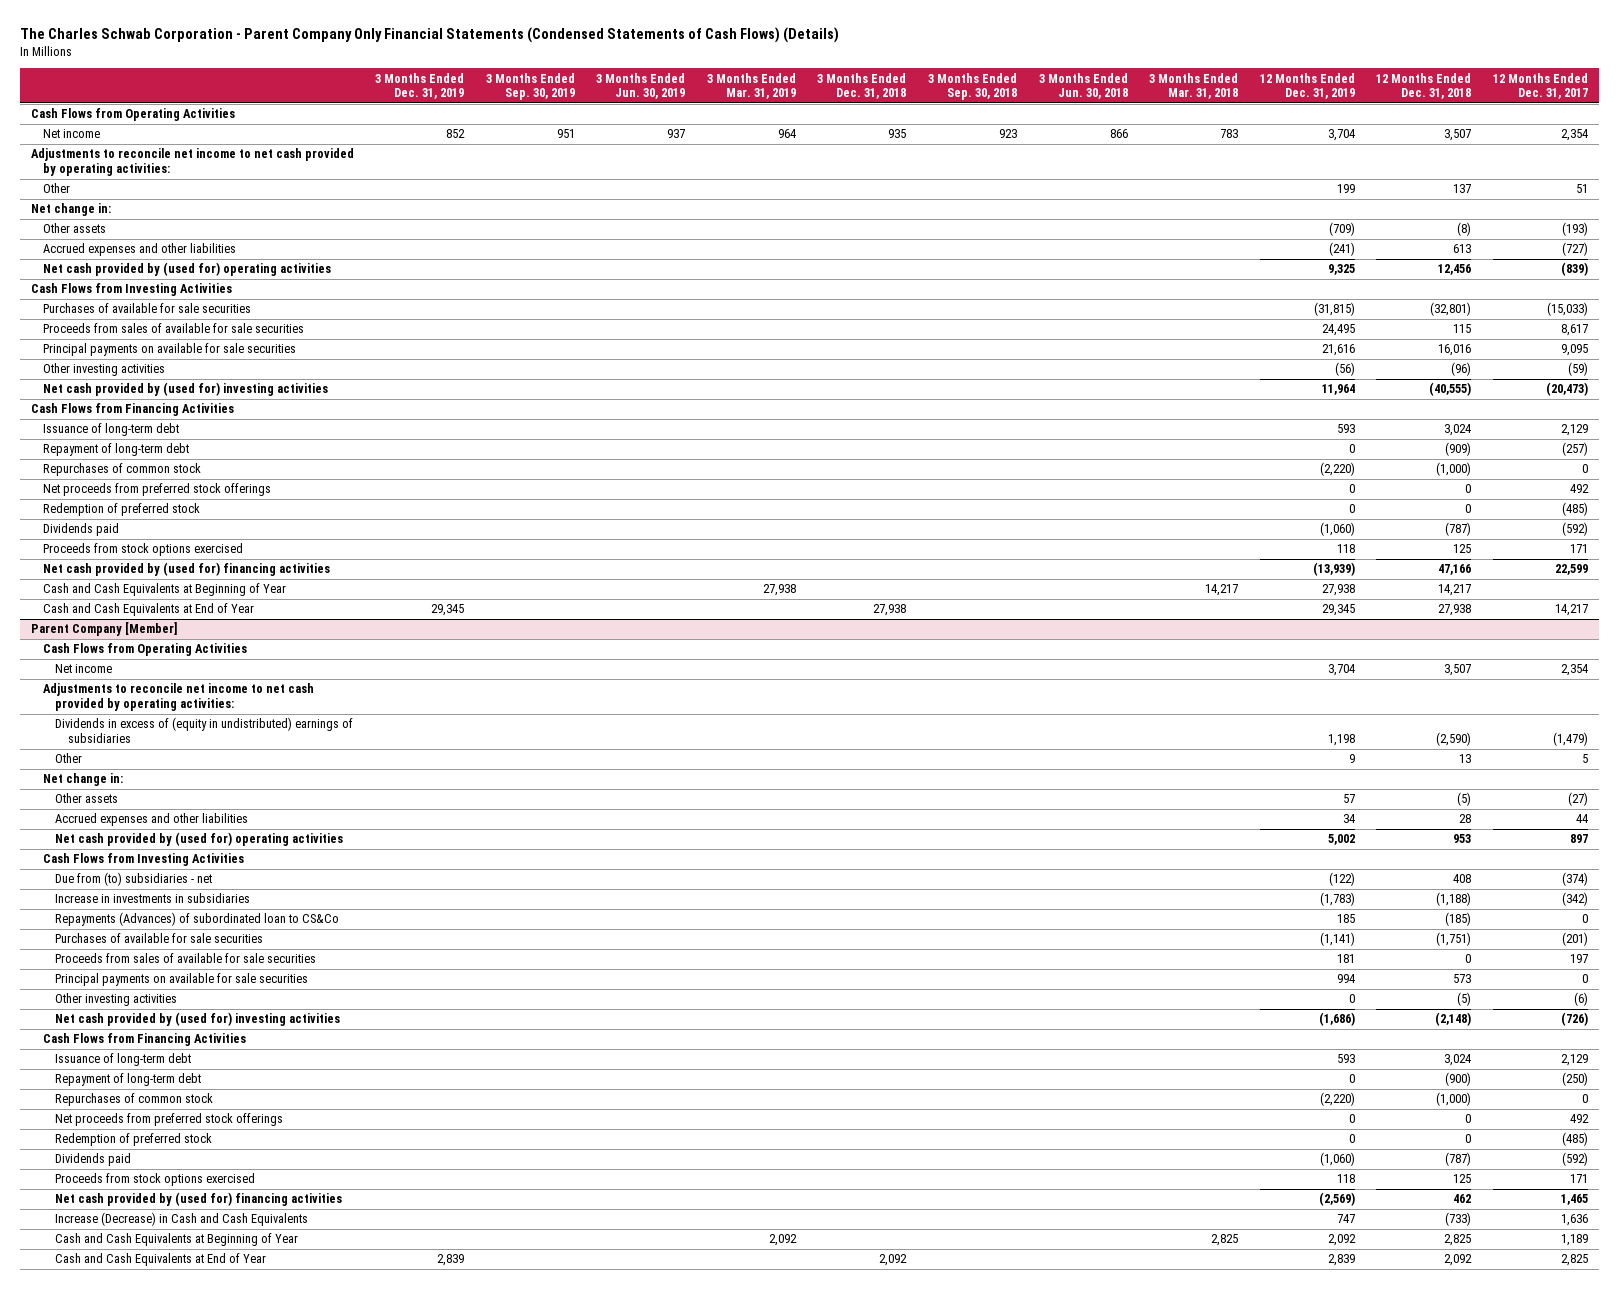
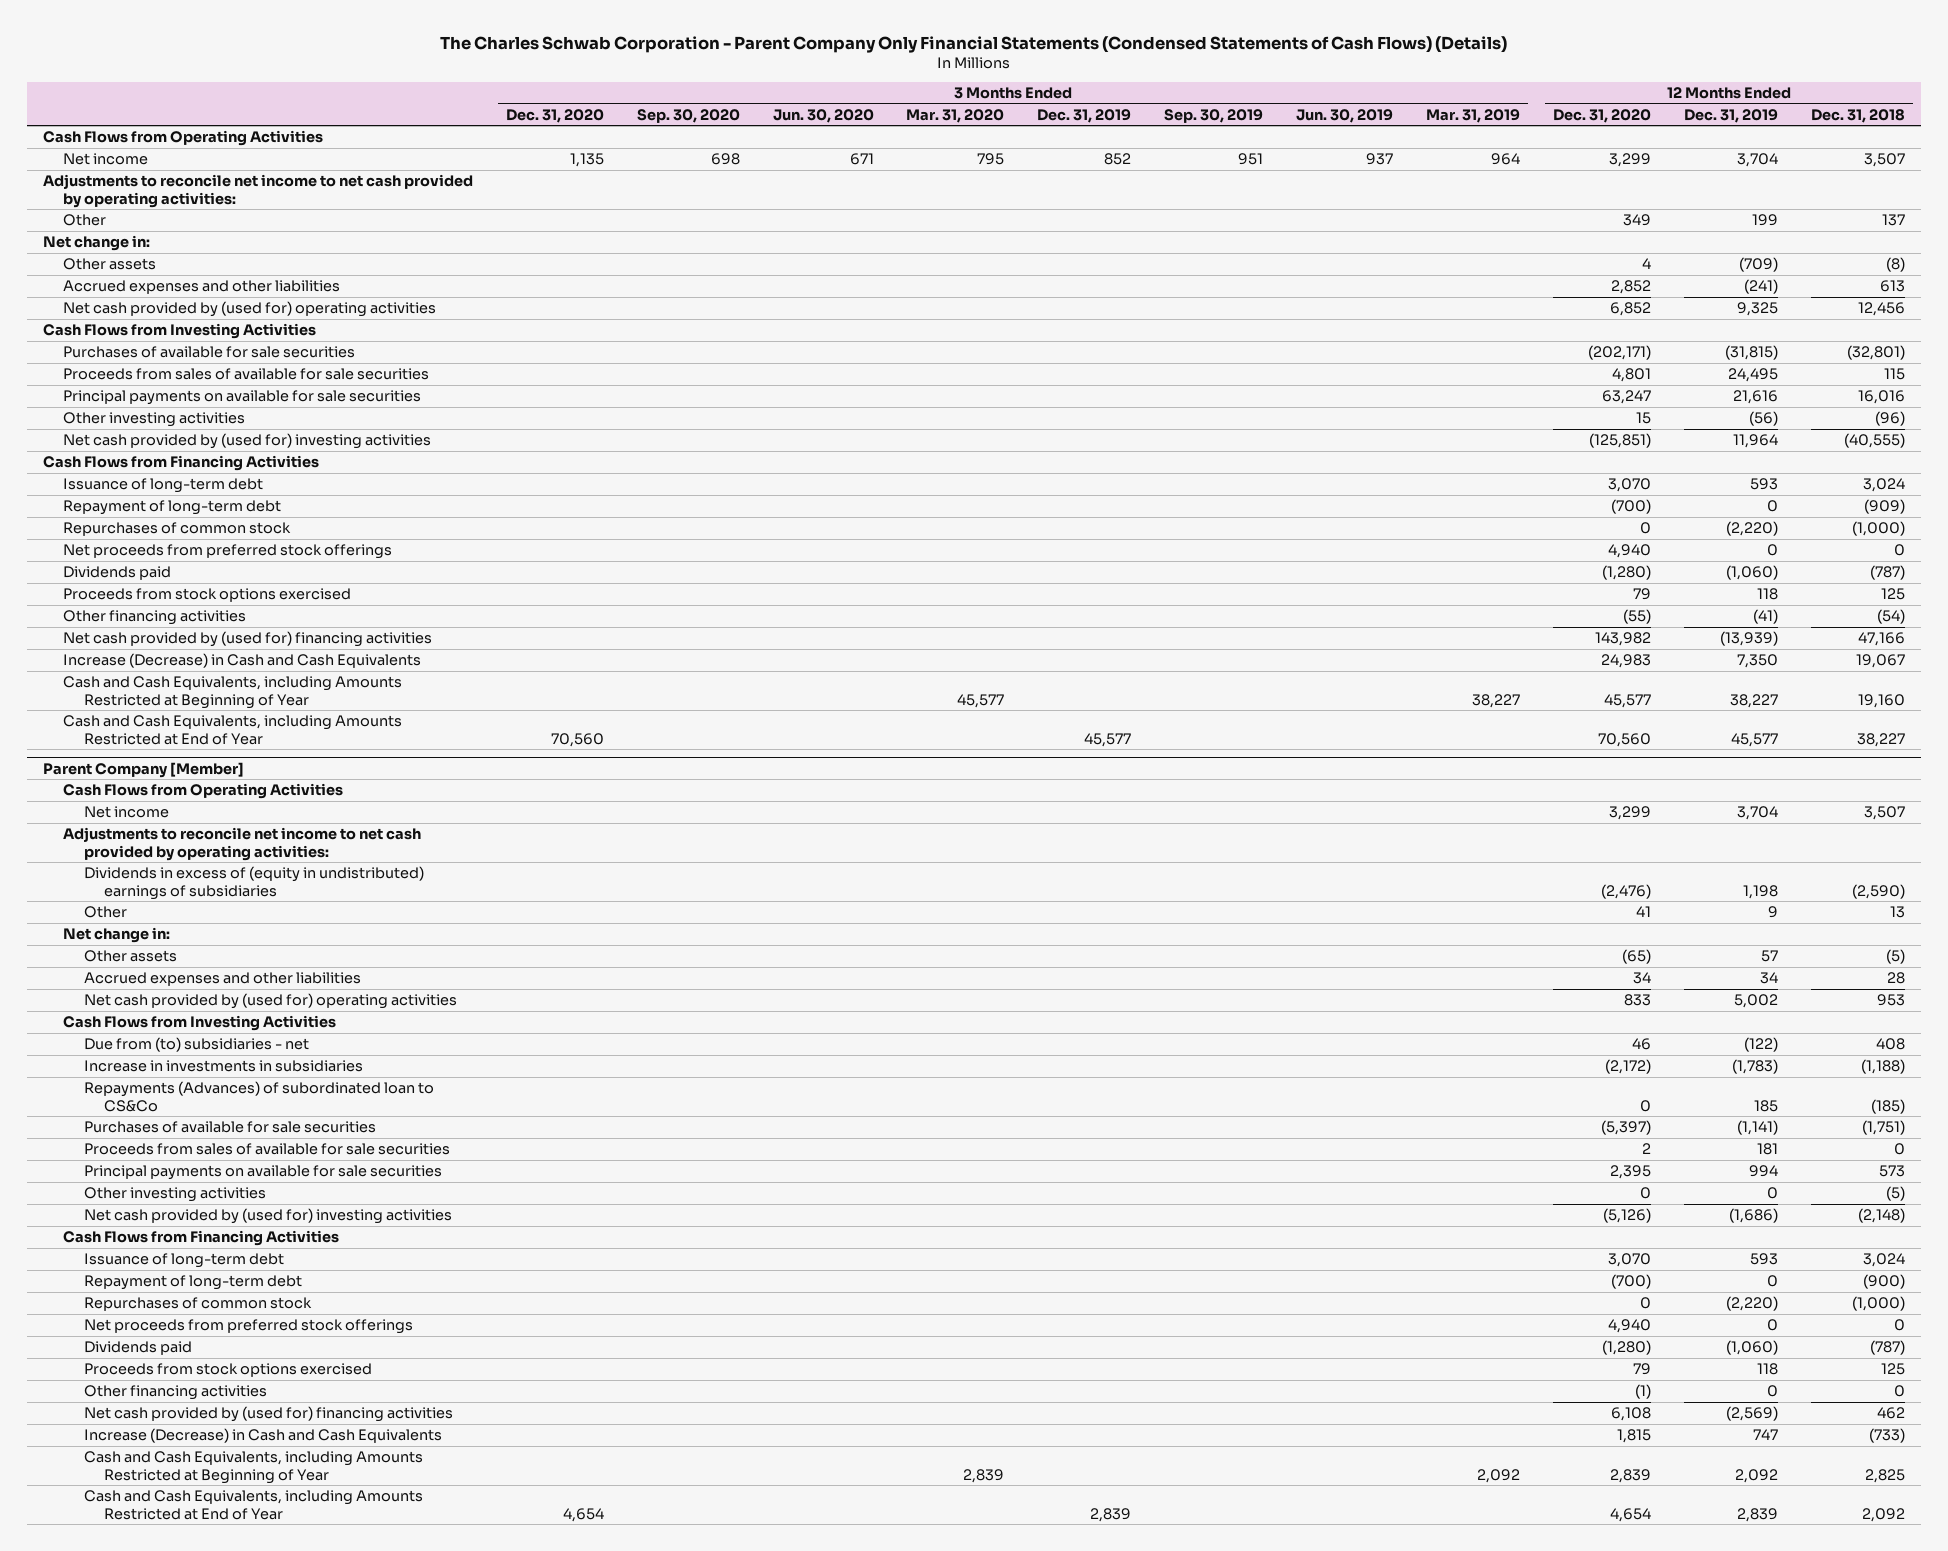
- | 3 Months Ended Dec. 31, 2019 | 3 Months Ended Sep. 30, 2019 | 3 Months Ended Jun. 30, 2019 | 3 Months Ended Mar. 31, 2019 | 3 Months Ended Dec. 31, 2018 | 3 Months Ended Sep. 30, 2018 | 3 Months Ended Jun. 30, 2018 | 3 Months Ended Mar. 31, 2018 | 12 Months Ended Dec. 31, 2019 | 12 Months Ended Dec. 31, 2018 | 12 Months Ended Dec. 31, 2017
+ | 3 Months Ended Dec. 31, 2020 | 3 Months Ended Sep. 30, 2020 | 3 Months Ended Jun. 30, 2020 | 3 Months Ended Mar. 31, 2020 | 3 Months Ended Dec. 31, 2019 | 3 Months Ended Sep. 30, 2019 | 3 Months Ended Jun. 30, 2019 | 3 Months Ended Mar. 31, 2019 | 12 Months Ended Dec. 31, 2020 | 12 Months Ended Dec. 31, 2019 | 12 Months Ended Dec. 31, 2018
- Redemption of preferred stock | | | | | | | | | 0 | 0 | (485)
+ Other financing activities | | | | | | | | | (55) | (41) | (54)
- Cash and Cash Equivalents at Beginning of Year | | | | 27,938 | | | | 14,217 | 27,938 | 14,217 |
- Cash and Cash Equivalents at End of Year | 29,345 | | | | 27,938 | | | | 29,345 | 27,938 | 14,217
+ Increase (Decrease) in Cash and Cash Equivalents | | | | | | | | | 24,983 | 7,350 | 19,067
+ Cash and Cash Equivalents, including Amounts Restricted at Beginning of Year | | | | 45,577 | | | | 38,227 | 45,577 | 38,227 | 19,160
+ Cash and Cash Equivalents, including Amounts Restricted at End of Year | 70,560 | | | | 45,577 | | | | 70,560 | 45,577 | 38,227
@ Parent Company [Member]
- Redemption of preferred stock | | | | | | | | | 0 | 0 | (485)
+ Other financing activities | | | | | | | | | (1) | 0 | 0
- Cash and Cash Equivalents at Beginning of Year | | | | 2,092 | | | | 2,825 | 2,092 | 2,825 | 1,189
- Cash and Cash Equivalents at End of Year | 2,839 | | | | 2,092 | | | | 2,839 | 2,092 | 2,825
+ Cash and Cash Equivalents, including Amounts Restricted at Beginning of Year | | | | 2,839 | | | | 2,092 | 2,839 | 2,092 | 2,825
+ Cash and Cash Equivalents, including Amounts Restricted at End of Year | 4,654 | | | | 2,839 | | | | 4,654 | 2,839 | 2,092

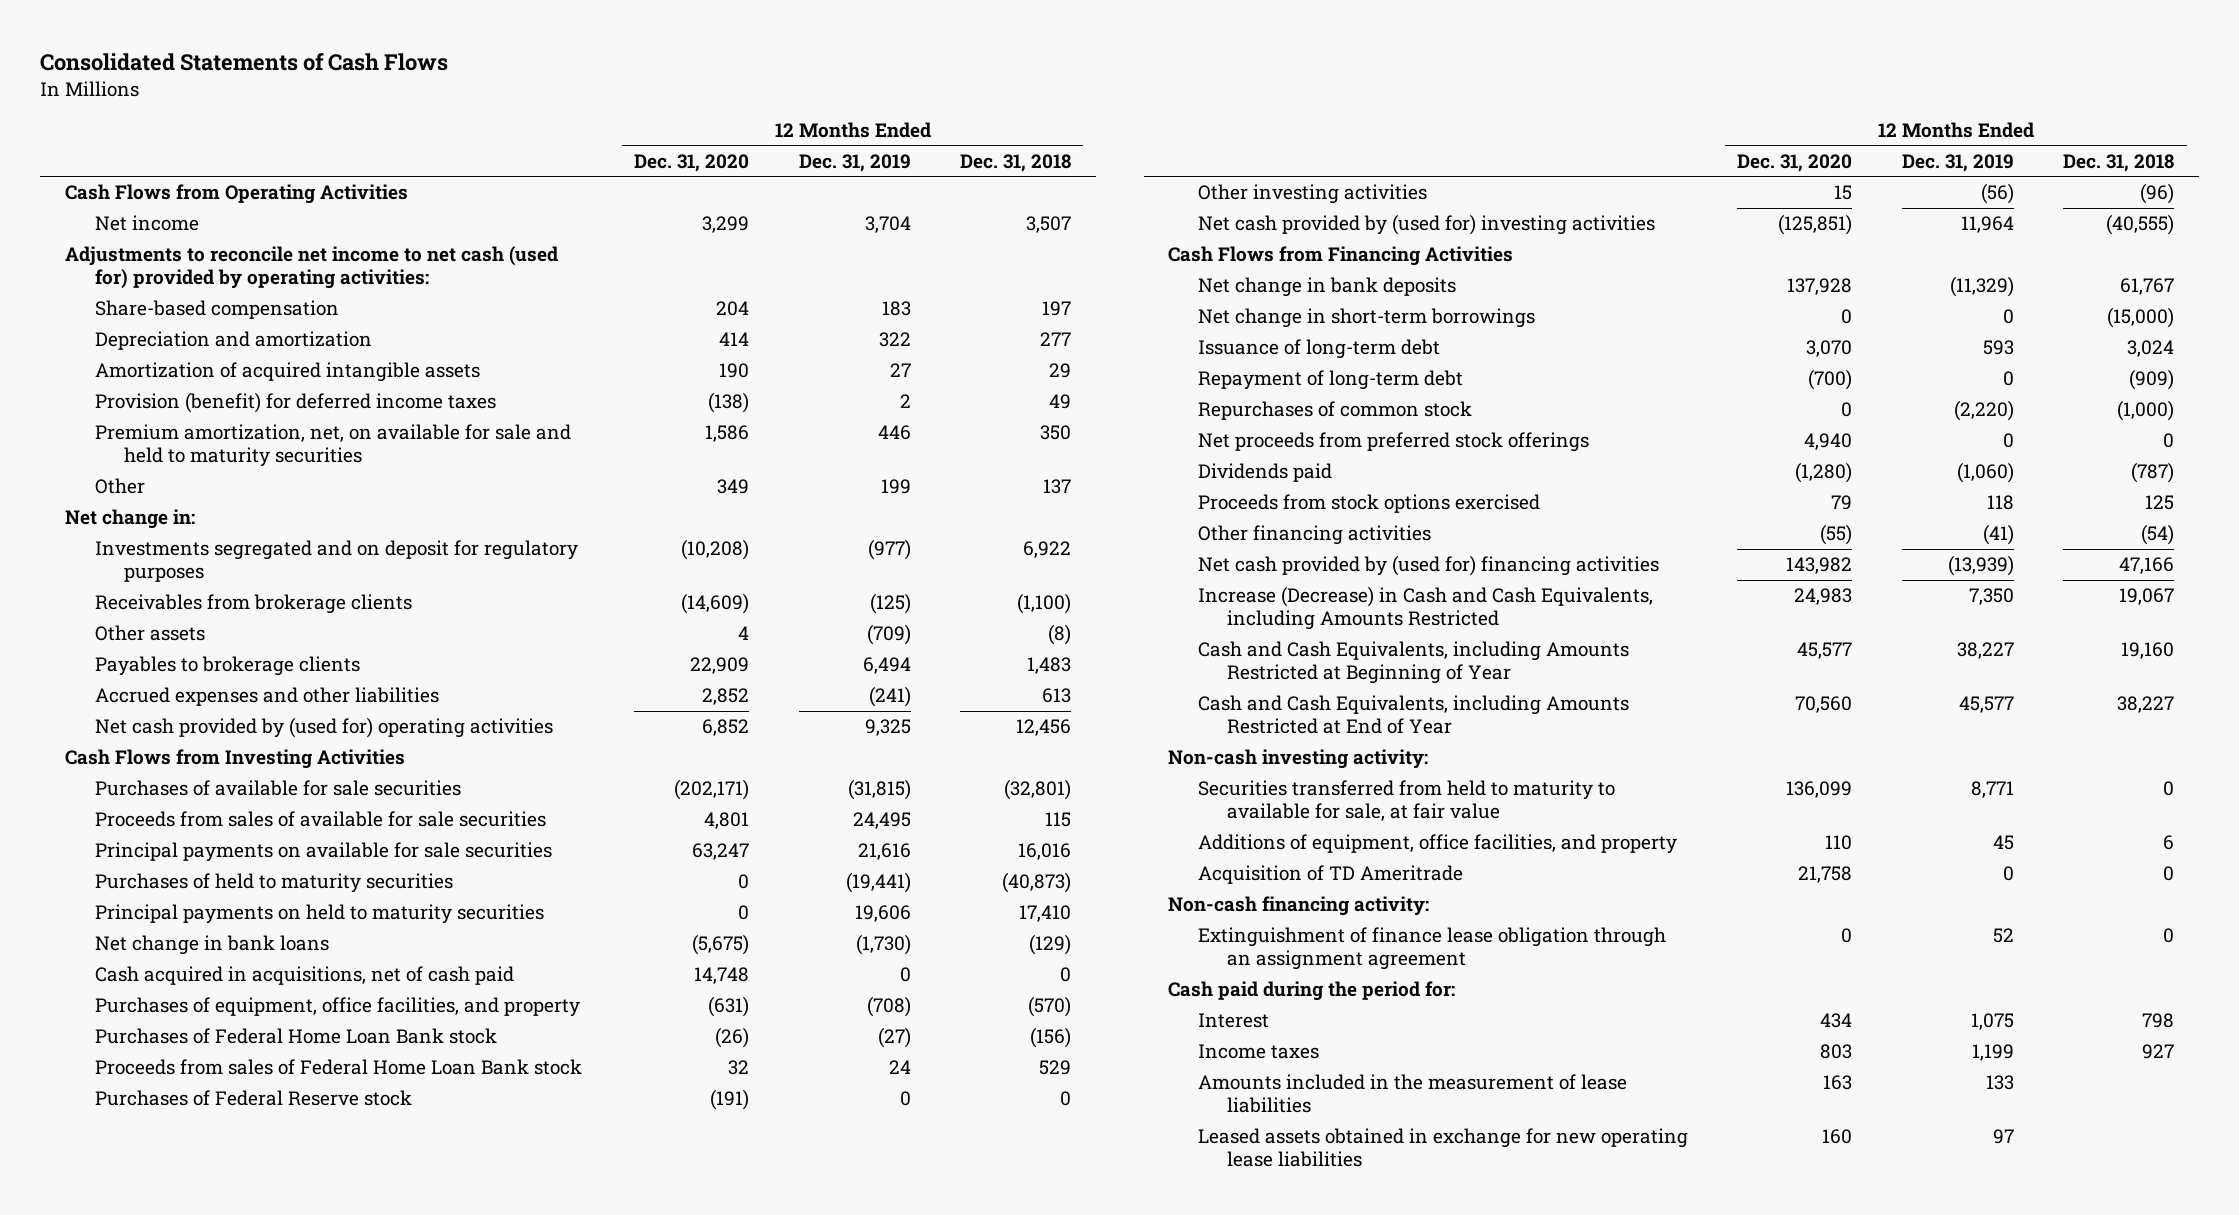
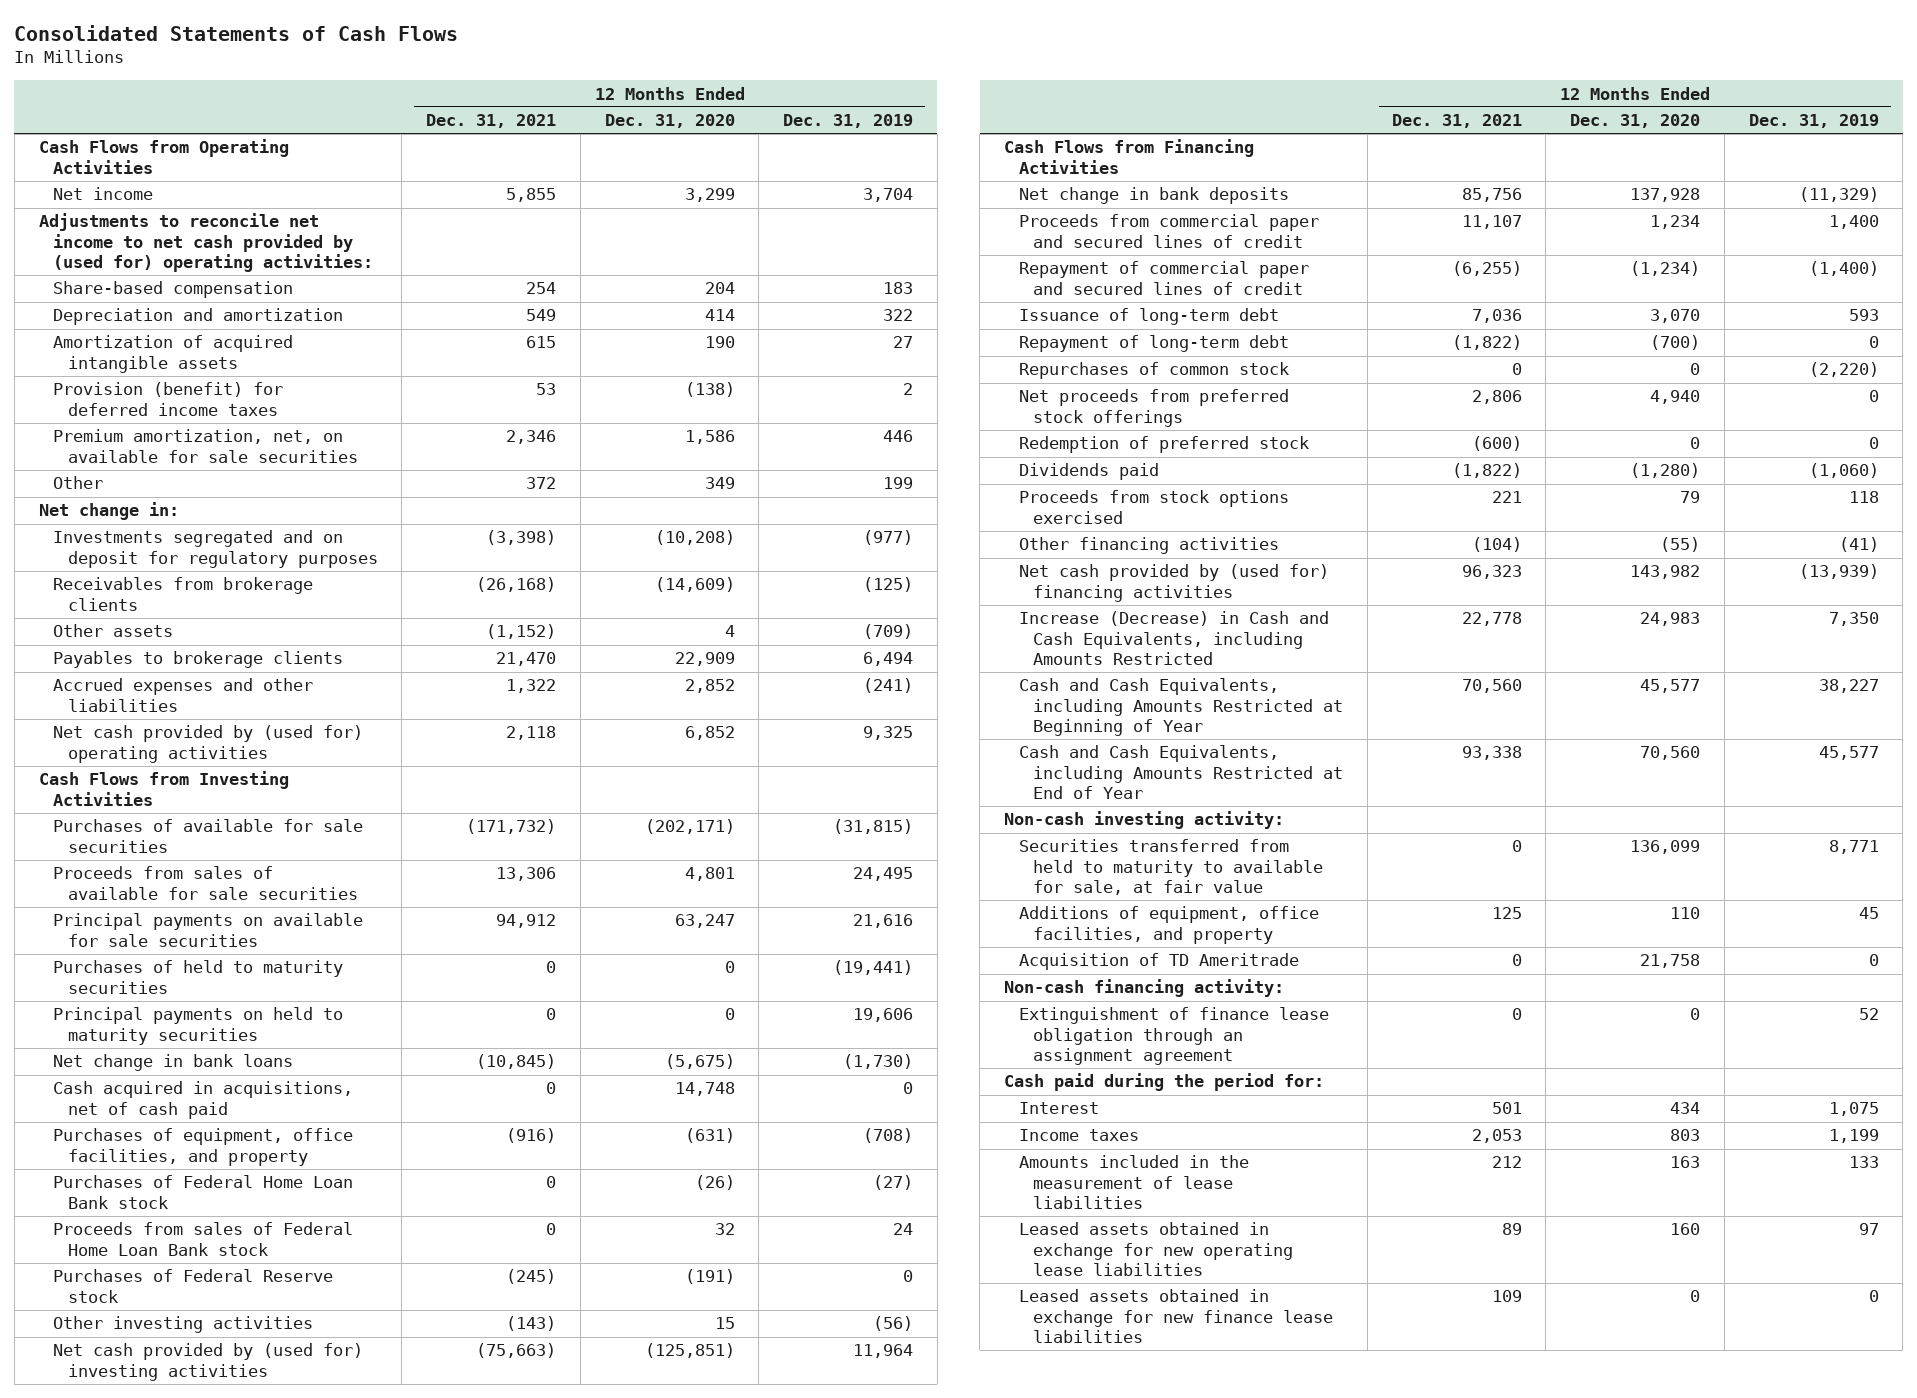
- | 12 Months Ended Dec. 31, 2020 | 12 Months Ended Dec. 31, 2019 | 12 Months Ended Dec. 31, 2018
+ | 12 Months Ended Dec. 31, 2021 | 12 Months Ended Dec. 31, 2020 | 12 Months Ended Dec. 31, 2019
- Adjustments to reconcile net income to net cash (used for) provided by operating activities:
+ Adjustments to reconcile net income to net cash provided by (used for) operating activities:
- Premium amortization, net, on available for sale and held to maturity securities | 1,586 | 446 | 350
+ Premium amortization, net, on available for sale securities | 2,346 | 1,586 | 446
- Net change in short-term borrowings | 0 | 0 | (15,000)
+ Proceeds from commercial paper and secured lines of credit | 11,107 | 1,234 | 1,400
+ Repayment of commercial paper and secured lines of credit | (6,255) | (1,234) | (1,400)
+ Redemption of preferred stock | (600) | 0 | 0
+ Leased assets obtained in exchange for new finance lease liabilities | 109 | 0 | 0

